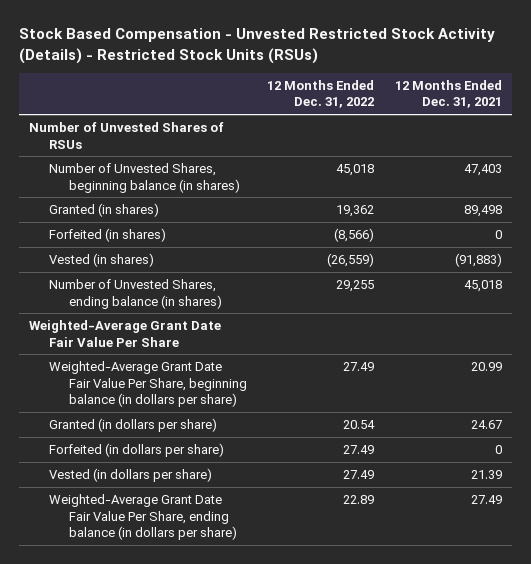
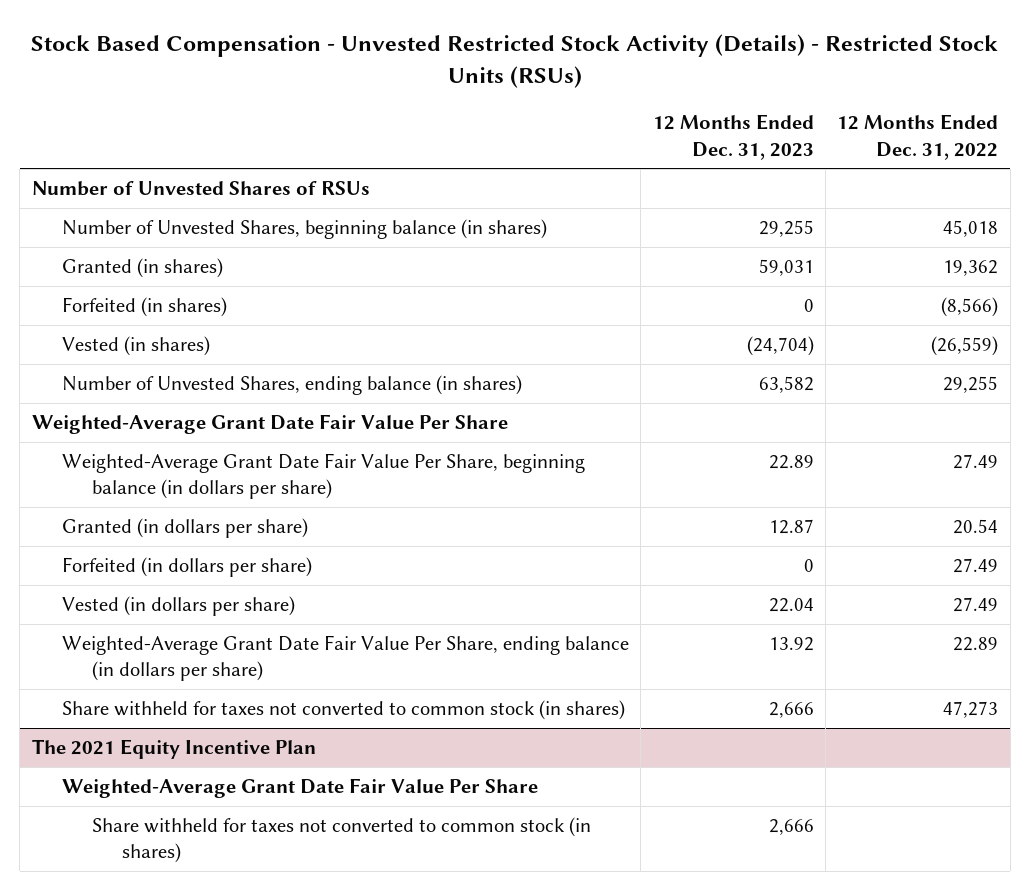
- | 12 Months Ended Dec. 31, 2022 | 12 Months Ended Dec. 31, 2021
+ | 12 Months Ended Dec. 31, 2023 | 12 Months Ended Dec. 31, 2022
+ Share withheld for taxes not converted to common stock (in shares) | 2,666 | 47,273
+ The 2021 Equity Incentive Plan
+ Weighted-Average Grant Date Fair Value Per Share
+ Share withheld for taxes not converted to common stock (in shares) | 2,666 |

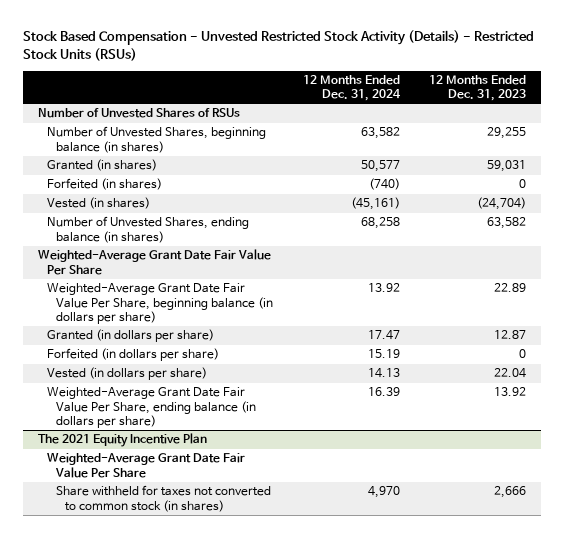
- | 12 Months Ended Dec. 31, 2023 | 12 Months Ended Dec. 31, 2022
+ | 12 Months Ended Dec. 31, 2024 | 12 Months Ended Dec. 31, 2023
- Share withheld for taxes not converted to common stock (in shares) | 2,666 | 47,273

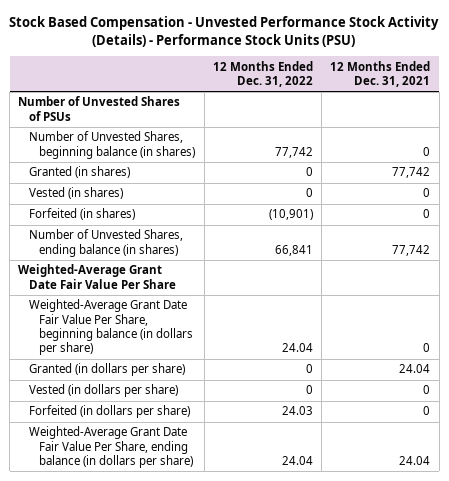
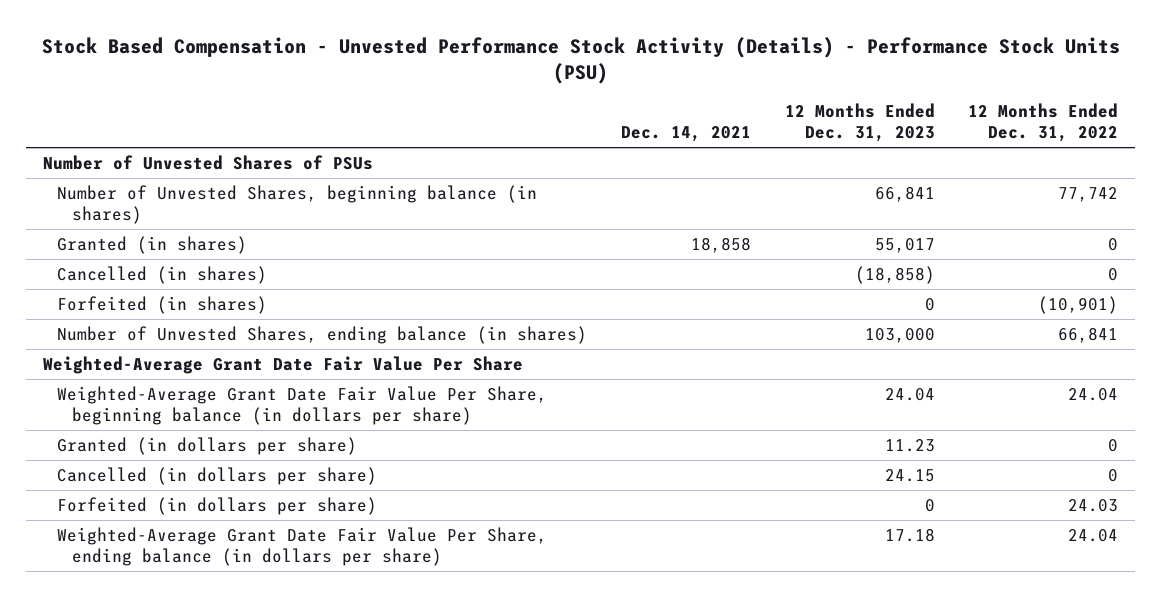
- | 12 Months Ended Dec. 31, 2022 | 12 Months Ended Dec. 31, 2021
+ | Dec. 14, 2021 | 12 Months Ended Dec. 31, 2023 | 12 Months Ended Dec. 31, 2022
- Vested (in shares) | 0 | 0
+ Cancelled (in shares) | | (18,858) | 0
- Vested (in dollars per share) | 0 | 0
+ Cancelled (in dollars per share) | | 24.15 | 0

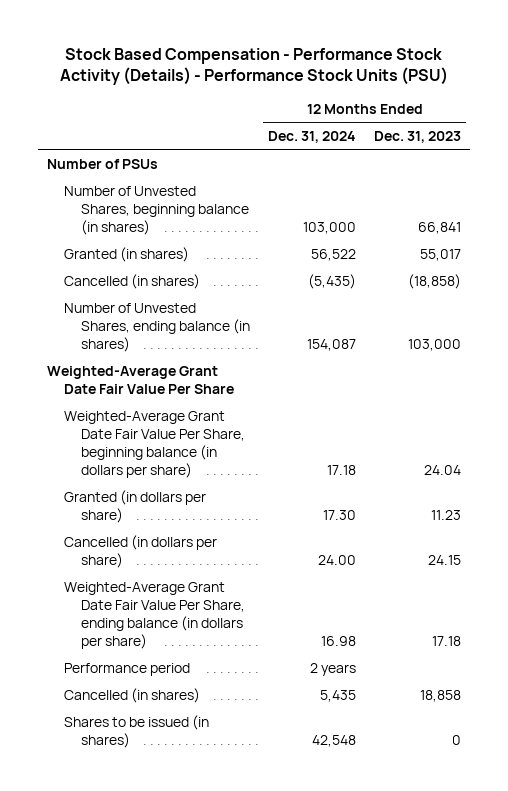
- Stock Based Compensation - Unvested Performance Stock Activity (Details) - Performance Stock Units (PSU)
+ Stock Based Compensation - Performance Stock Activity (Details) - Performance Stock Units (PSU)
- | Dec. 14, 2021 | 12 Months Ended Dec. 31, 2023 | 12 Months Ended Dec. 31, 2022
+ | 12 Months Ended Dec. 31, 2024 | 12 Months Ended Dec. 31, 2023
- Number of Unvested Shares of PSUs
+ Number of PSUs
- Forfeited (in shares) | | 0 | (10,901)
- Forfeited (in dollars per share) | | 0 | 24.03
+ Performance period | 2 years |
+ Cancelled (in shares) | 5,435 | 18,858
+ Shares to be issued (in shares) | 42,548 | 0

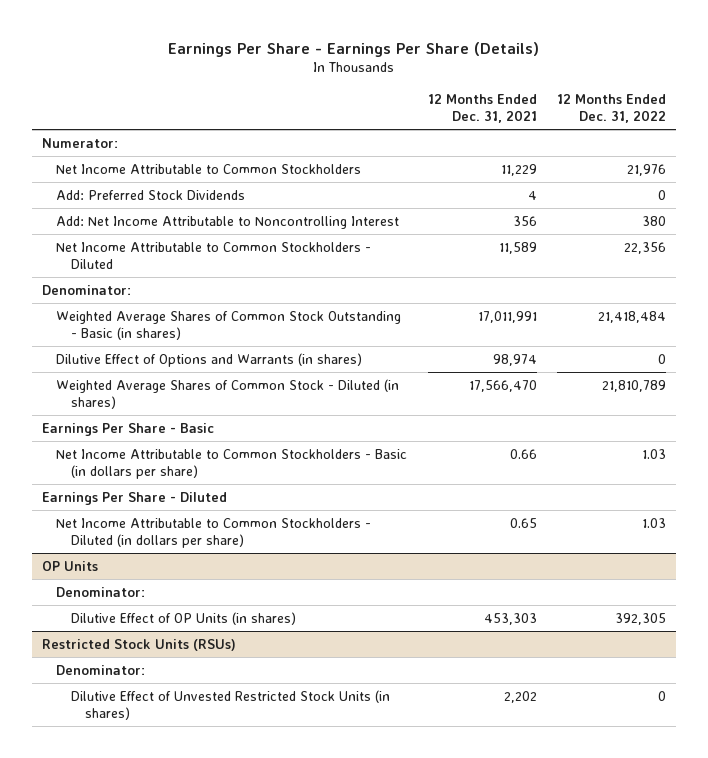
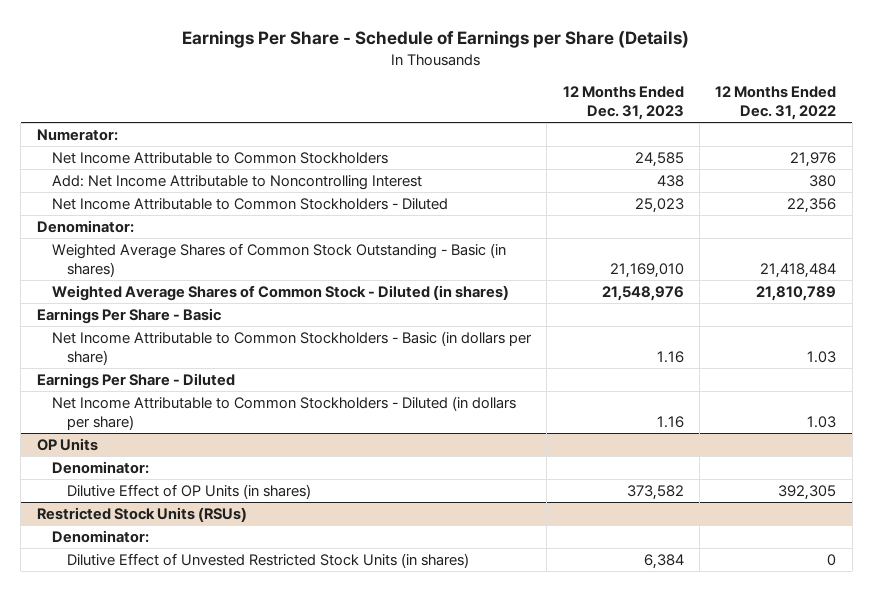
- Earnings Per Share - Earnings Per Share (Details)
+ Earnings Per Share - Schedule of Earnings per Share (Details)
- | 12 Months Ended Dec. 31, 2021 | 12 Months Ended Dec. 31, 2022
+ | 12 Months Ended Dec. 31, 2023 | 12 Months Ended Dec. 31, 2022
- Add: Preferred Stock Dividends | 4 | 0
- Dilutive Effect of Options and Warrants (in shares) | 98,974 | 0

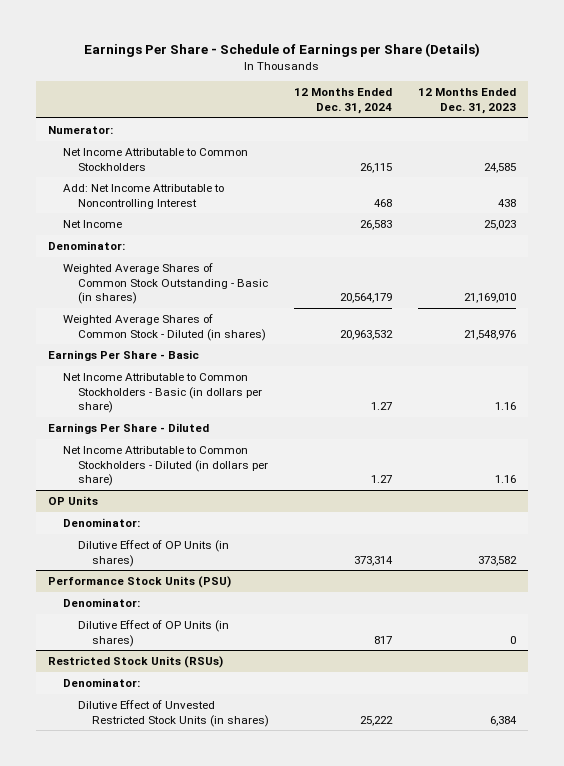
- | 12 Months Ended Dec. 31, 2023 | 12 Months Ended Dec. 31, 2022
+ | 12 Months Ended Dec. 31, 2024 | 12 Months Ended Dec. 31, 2023
- Net Income Attributable to Common Stockholders - Diluted | 25,023 | 22,356
+ Net Income | 26,583 | 25,023
+ Performance Stock Units (PSU)
+ Denominator:
+ Dilutive Effect of OP Units (in shares) | 817 | 0

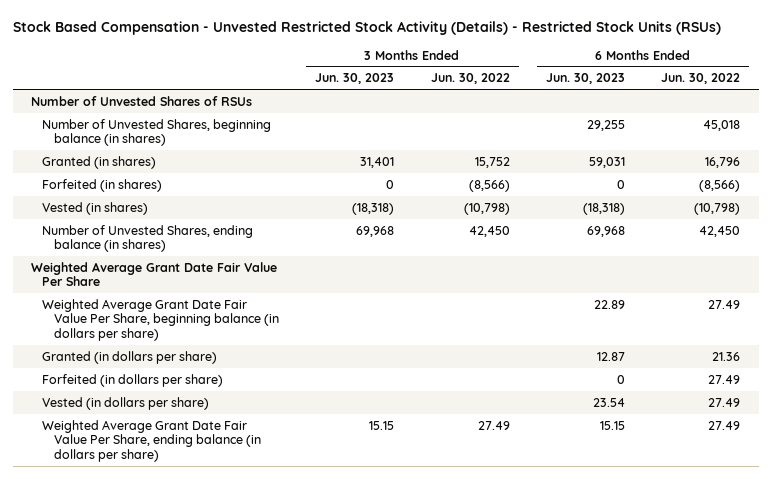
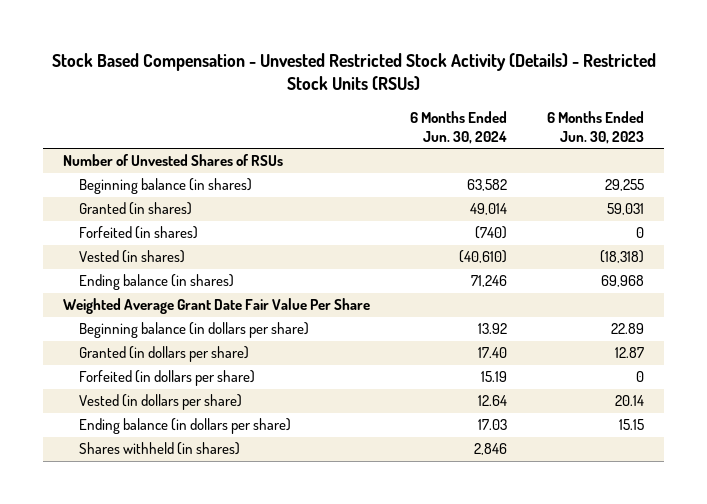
- | 3 Months Ended Jun. 30, 2023 | 3 Months Ended Jun. 30, 2022 | 6 Months Ended Jun. 30, 2023 | 6 Months Ended Jun. 30, 2022
+ | 6 Months Ended Jun. 30, 2024 | 6 Months Ended Jun. 30, 2023
- Number of Unvested Shares, beginning balance (in shares) | | | 29,255 | 45,018
+ Beginning balance (in shares) | 63,582 | 29,255
- Number of Unvested Shares, ending balance (in shares) | 69,968 | 42,450 | 69,968 | 42,450
+ Ending balance (in shares) | 71,246 | 69,968
- Weighted Average Grant Date Fair Value Per Share, beginning balance (in dollars per share) | | | 22.89 | 27.49
+ Beginning balance (in dollars per share) | 13.92 | 22.89
- Vested (in dollars per share) | | | 23.54 | 27.49
- Weighted Average Grant Date Fair Value Per Share, ending balance (in dollars per share) | 15.15 | 27.49 | 15.15 | 27.49
+ Vested (in dollars per share) | 12.64 | 20.14
+ Ending balance (in dollars per share) | 17.03 | 15.15
+ Shares withheld (in shares) | 2,846 |

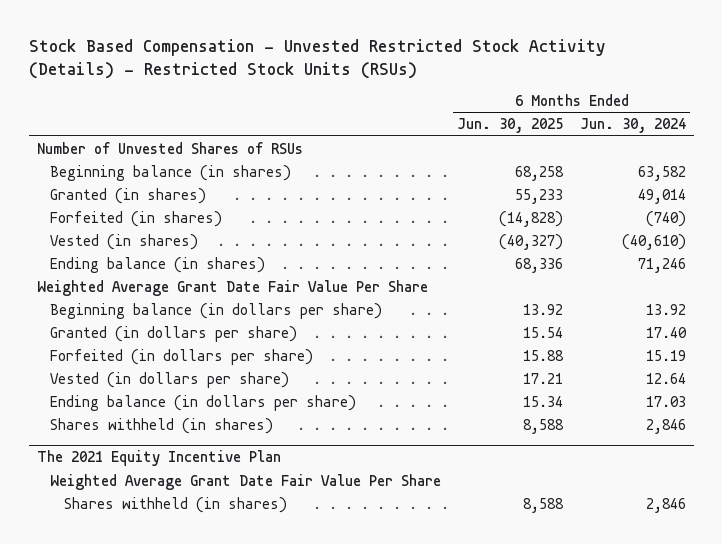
- | 6 Months Ended Jun. 30, 2024 | 6 Months Ended Jun. 30, 2023
+ | 6 Months Ended Jun. 30, 2025 | 6 Months Ended Jun. 30, 2024
+ The 2021 Equity Incentive Plan
+ Weighted Average Grant Date Fair Value Per Share
+ Shares withheld (in shares) | 8,588 | 2,846

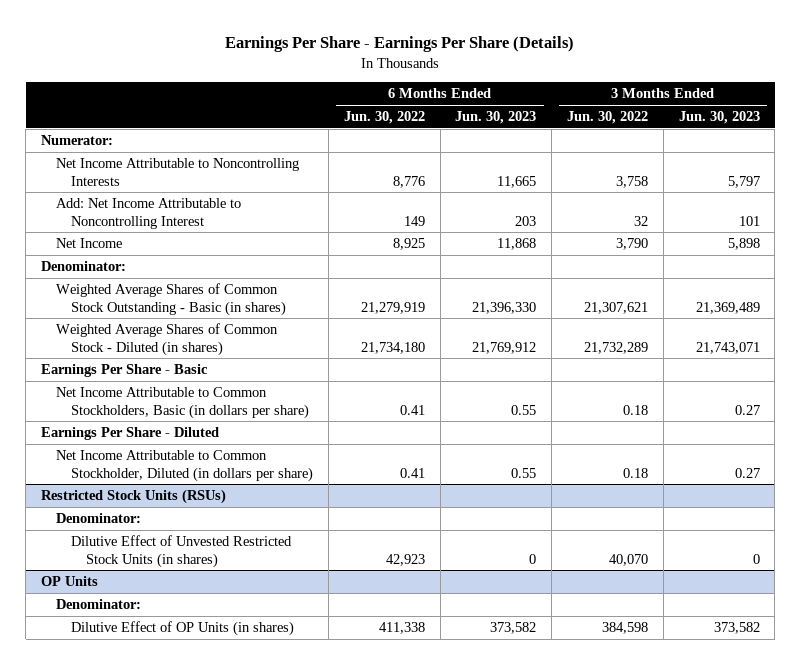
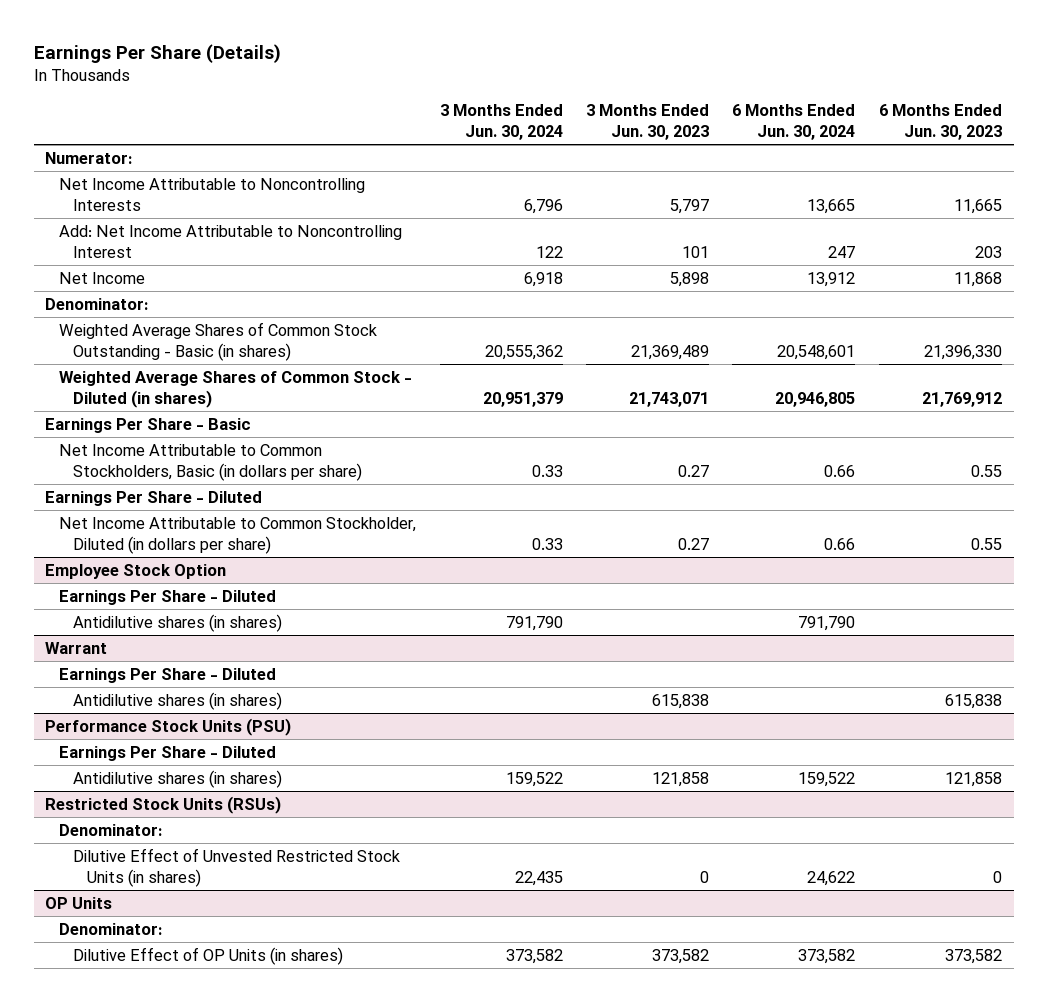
- Earnings Per Share - Earnings Per Share (Details)
+ Earnings Per Share (Details)
- | 6 Months Ended Jun. 30, 2022 | 6 Months Ended Jun. 30, 2023 | 3 Months Ended Jun. 30, 2022 | 3 Months Ended Jun. 30, 2023
+ | 3 Months Ended Jun. 30, 2024 | 3 Months Ended Jun. 30, 2023 | 6 Months Ended Jun. 30, 2024 | 6 Months Ended Jun. 30, 2023
+ Employee Stock Option
+ Earnings Per Share - Diluted
+ Antidilutive shares (in shares) | 791,790 | | 791,790 |
+ Warrant
+ Earnings Per Share - Diluted
+ Antidilutive shares (in shares) | | 615,838 | | 615,838
+ Performance Stock Units (PSU)
+ Earnings Per Share - Diluted
+ Antidilutive shares (in shares) | 159,522 | 121,858 | 159,522 | 121,858

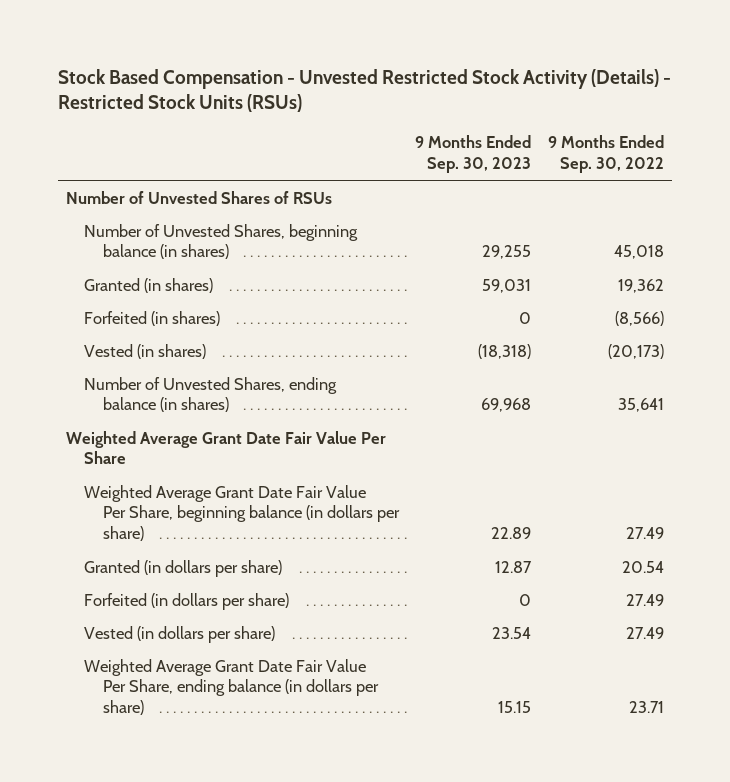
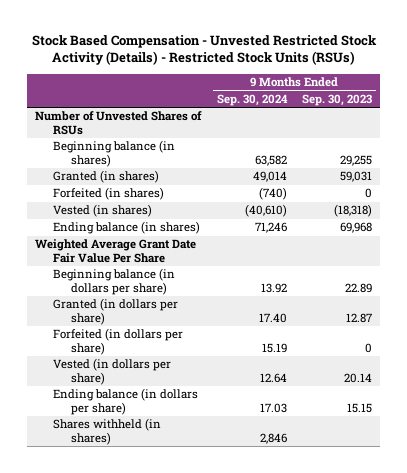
- | 9 Months Ended Sep. 30, 2023 | 9 Months Ended Sep. 30, 2022
+ | 9 Months Ended Sep. 30, 2024 | 9 Months Ended Sep. 30, 2023
- Number of Unvested Shares, beginning balance (in shares) | 29,255 | 45,018
+ Beginning balance (in shares) | 63,582 | 29,255
- Number of Unvested Shares, ending balance (in shares) | 69,968 | 35,641
+ Ending balance (in shares) | 71,246 | 69,968
- Weighted Average Grant Date Fair Value Per Share, beginning balance (in dollars per share) | 22.89 | 27.49
+ Beginning balance (in dollars per share) | 13.92 | 22.89
- Vested (in dollars per share) | 23.54 | 27.49
- Weighted Average Grant Date Fair Value Per Share, ending balance (in dollars per share) | 15.15 | 23.71
+ Vested (in dollars per share) | 12.64 | 20.14
+ Ending balance (in dollars per share) | 17.03 | 15.15
+ Shares withheld (in shares) | 2,846 |

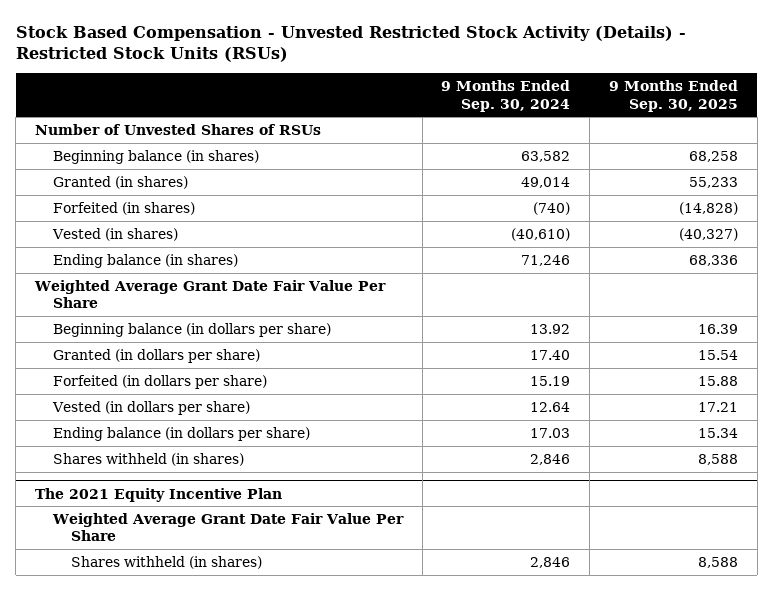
- | 9 Months Ended Sep. 30, 2024 | 9 Months Ended Sep. 30, 2023
+ | 9 Months Ended Sep. 30, 2024 | 9 Months Ended Sep. 30, 2025
+ The 2021 Equity Incentive Plan
+ Weighted Average Grant Date Fair Value Per Share
+ Shares withheld (in shares) | 2,846 | 8,588

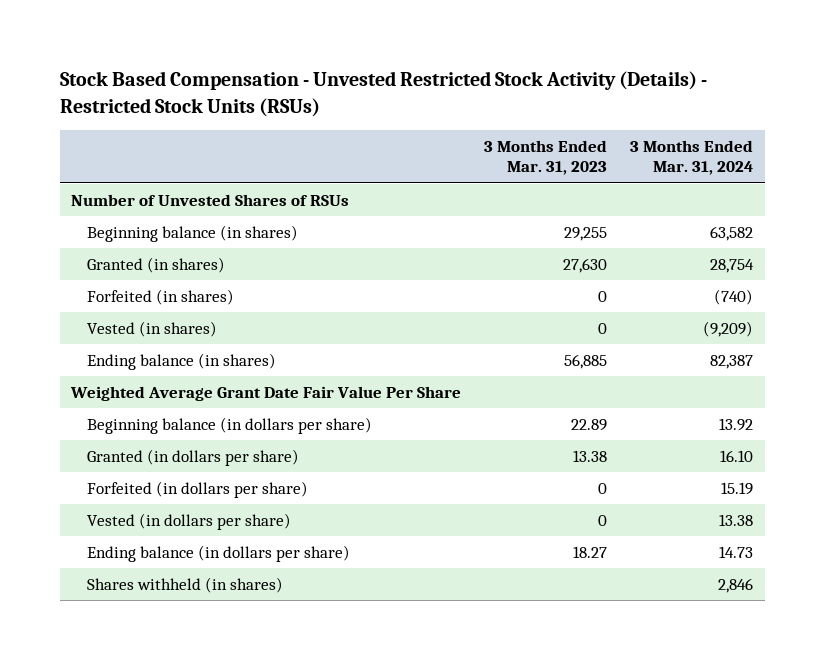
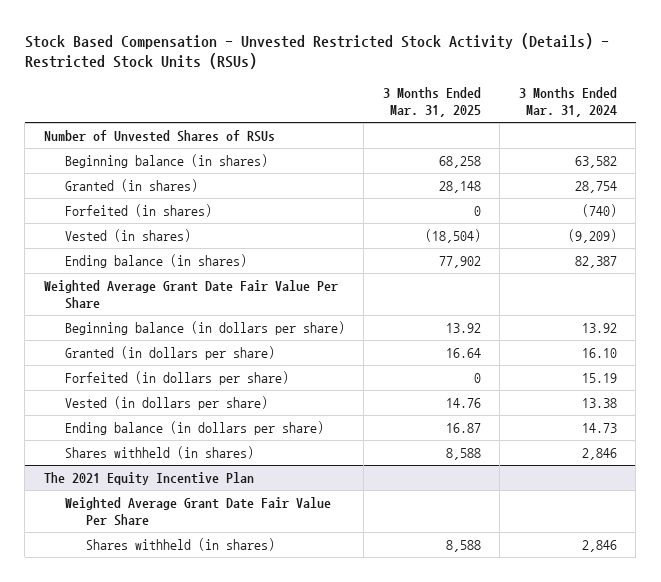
- | 3 Months Ended Mar. 31, 2023 | 3 Months Ended Mar. 31, 2024
+ | 3 Months Ended Mar. 31, 2025 | 3 Months Ended Mar. 31, 2024
+ The 2021 Equity Incentive Plan
+ Weighted Average Grant Date Fair Value Per Share
+ Shares withheld (in shares) | 8,588 | 2,846

